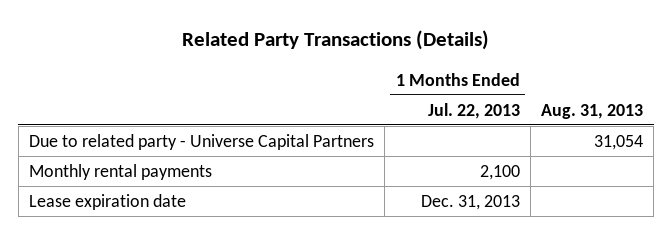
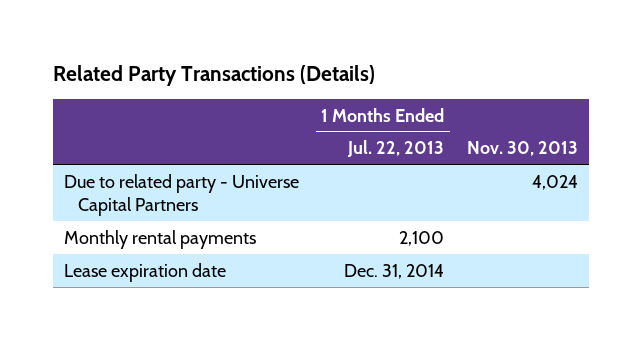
- | 1 Months Ended Jul. 22, 2013 | Aug. 31, 2013
+ | 1 Months Ended Jul. 22, 2013 | Nov. 30, 2013
- Lease expiration date | Dec. 31, 2013 |
+ Lease expiration date | Dec. 31, 2014 |

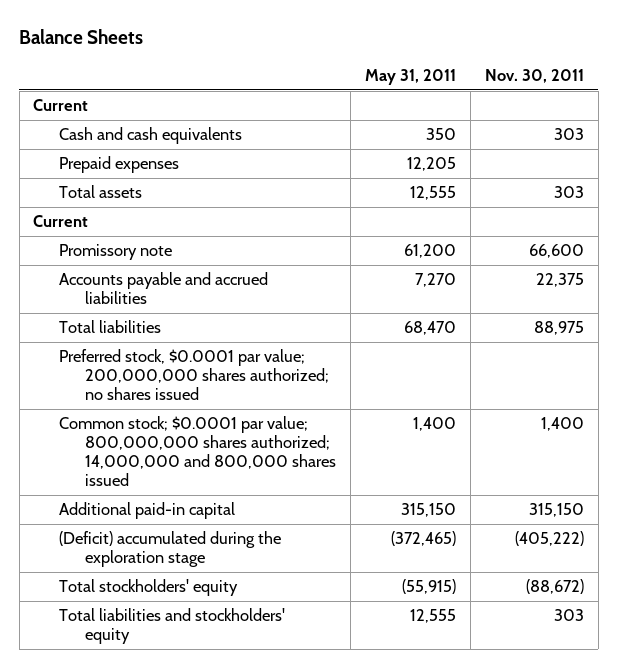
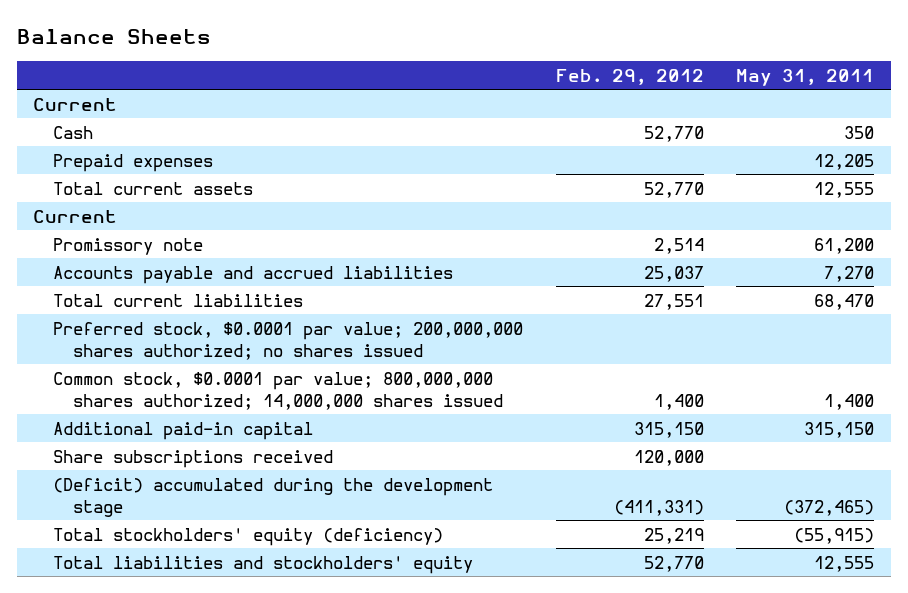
- | May 31, 2011 | Nov. 30, 2011
+ | Feb. 29, 2012 | May 31, 2011
- Cash and cash equivalents | 350 | 303
+ Cash | 52,770 | 350
- Total assets | 12,555 | 303
+ Total current assets | 52,770 | 12,555
- Total liabilities | 68,470 | 88,975
+ Total current liabilities | 27,551 | 68,470
- Common stock; $0.0001 par value; 800,000,000 shares authorized; 14,000,000 and 800,000 shares issued | 1,400 | 1,400
+ Common stock, $0.0001 par value; 800,000,000 shares authorized; 14,000,000 shares issued | 1,400 | 1,400
- (Deficit) accumulated during the exploration stage | (372,465) | (405,222)
- Total stockholders' equity | (55,915) | (88,672)
+ Share subscriptions received | 120,000 |
+ (Deficit) accumulated during the development stage | (411,331) | (372,465)
+ Total stockholders' equity (deficiency) | 25,219 | (55,915)

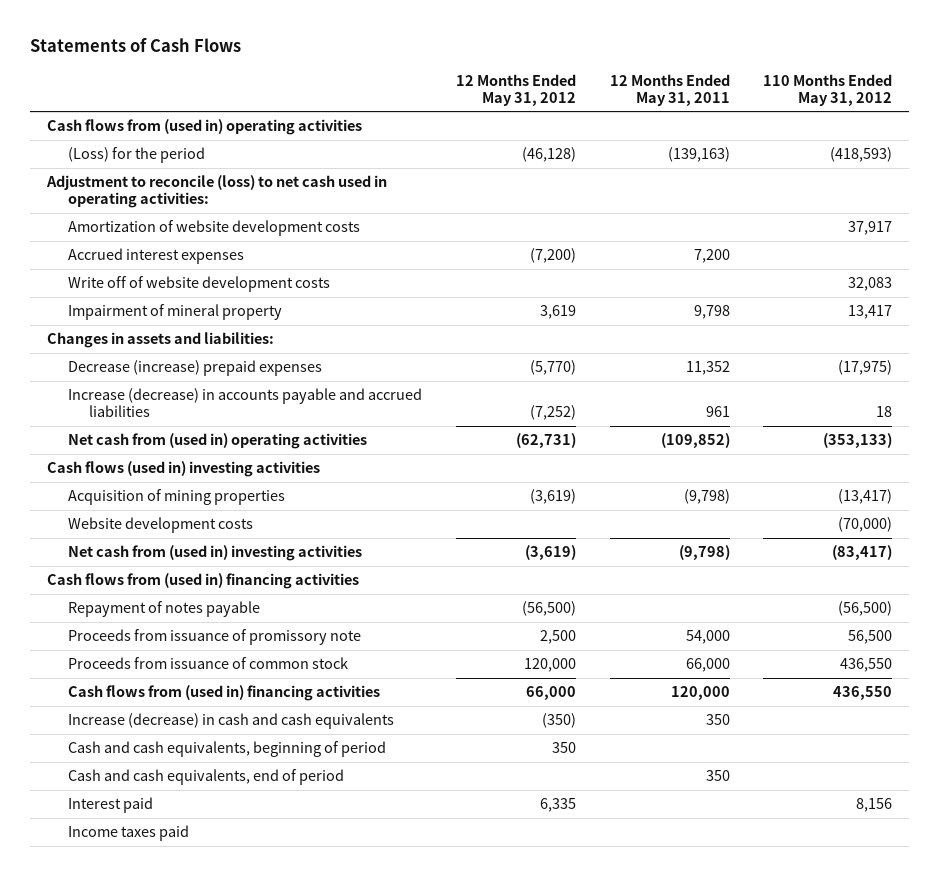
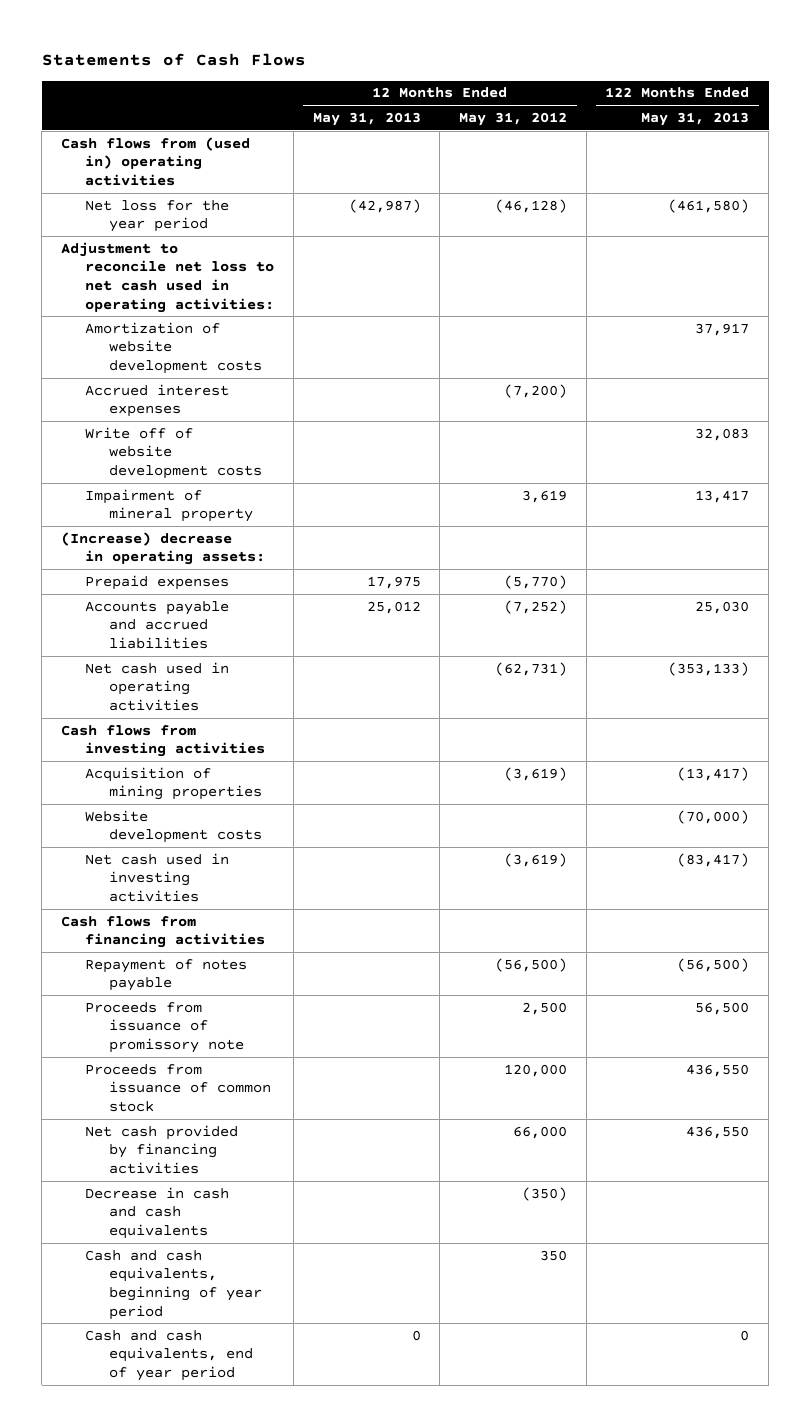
- | 12 Months Ended May 31, 2012 | 12 Months Ended May 31, 2011 | 110 Months Ended May 31, 2012
+ | 12 Months Ended May 31, 2013 | 12 Months Ended May 31, 2012 | 122 Months Ended May 31, 2013
- (Loss) for the period | (46,128) | (139,163) | (418,593)
- Adjustment to reconcile (loss) to net cash used in operating activities:
+ Net loss for the year period | (42,987) | (46,128) | (461,580)
+ Adjustment to reconcile net loss to net cash used in operating activities:
- Changes in assets and liabilities:
- Decrease (increase) prepaid expenses | (5,770) | 11,352 | (17,975)
- Increase (decrease) in accounts payable and accrued liabilities | (7,252) | 961 | 18
- Net cash from (used in) operating activities | (62,731) | (109,852) | (353,133)
- Cash flows (used in) investing activities
+ (Increase) decrease in operating assets:
+ Prepaid expenses | 17,975 | (5,770) |
+ Accounts payable and accrued liabilities | 25,012 | (7,252) | 25,030
+ Net cash used in operating activities | | (62,731) | (353,133)
+ Cash flows from investing activities
- Net cash from (used in) investing activities | (3,619) | (9,798) | (83,417)
- Cash flows from (used in) financing activities
+ Net cash used in investing activities | | (3,619) | (83,417)
+ Cash flows from financing activities
- Cash flows from (used in) financing activities | 66,000 | 120,000 | 436,550
- Increase (decrease) in cash and cash equivalents | (350) | 350 |
- Cash and cash equivalents, beginning of period | 350 | |
- Cash and cash equivalents, end of period | | 350 |
- Interest paid | 6,335 | | 8,156
- Income taxes paid
+ Net cash provided by financing activities | | 66,000 | 436,550
+ Decrease in cash and cash equivalents | | (350) |
+ Cash and cash equivalents, beginning of year period | | 350 |
+ Cash and cash equivalents, end of year period | 0 | | 0

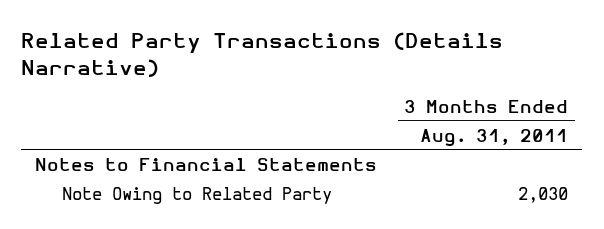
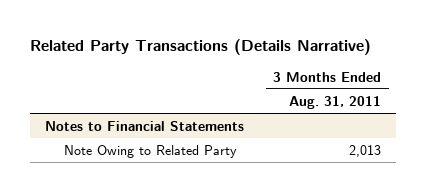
- Note Owing to Related Party | 2,030
+ Note Owing to Related Party | 2,013

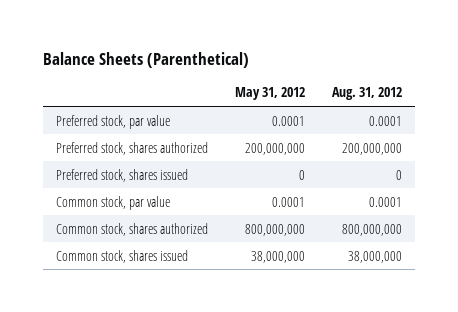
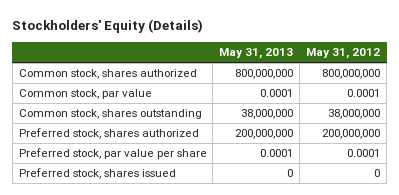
- Balance Sheets (Parenthetical)
+ Stockholders' Equity (Details)
- | May 31, 2012 | Aug. 31, 2012
+ | May 31, 2013 | May 31, 2012
- Preferred stock, par value | 0.0001 | 0.0001
moved up: Common stock, shares authorized | 800,000,000 | 800,000,000
moved up: Common stock, par value | 0.0001 | 0.0001
+ Common stock, shares outstanding | 38,000,000 | 38,000,000
+ Preferred stock, par value per share | 0.0001 | 0.0001
- Common stock, shares issued | 38,000,000 | 38,000,000

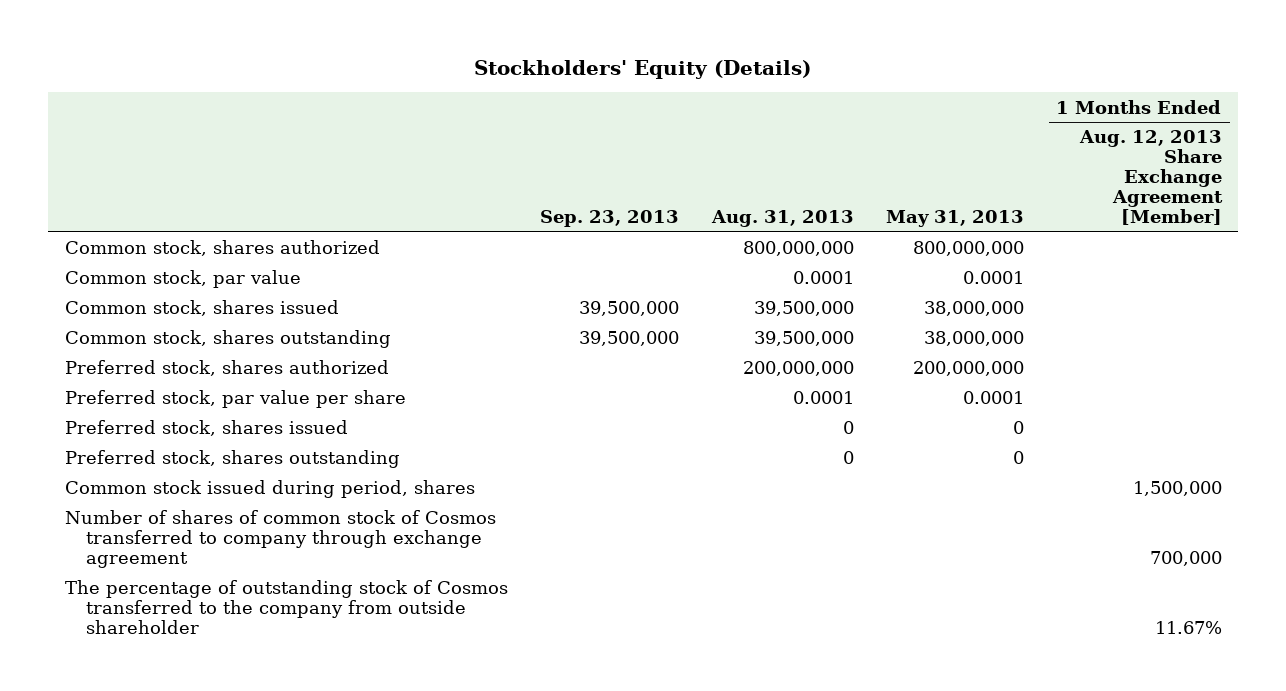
- | May 31, 2013 | May 31, 2012
+ | Sep. 23, 2013 | Aug. 31, 2013 | May 31, 2013 | 1 Months Ended Aug. 12, 2013 Share Exchange Agreement [Member]
+ Common stock, shares issued | 39,500,000 | 39,500,000 | 38,000,000 |
+ Preferred stock, shares outstanding | | 0 | 0 |
+ Common stock issued during period, shares | | | | 1,500,000
+ Number of shares of common stock of Cosmos transferred to company through exchange agreement | | | | 700,000
+ The percentage of outstanding stock of Cosmos transferred to the company from outside shareholder | | | | 11.67%

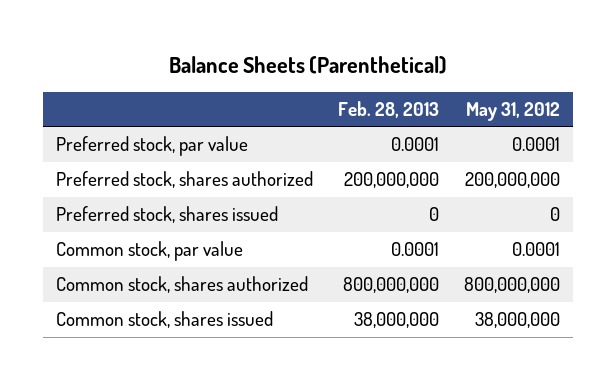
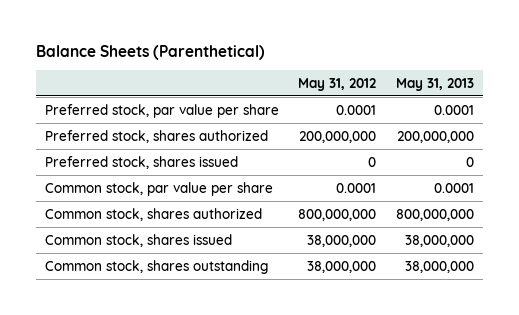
- | Feb. 28, 2013 | May 31, 2012
+ | May 31, 2012 | May 31, 2013
- Preferred stock, par value | 0.0001 | 0.0001
+ Preferred stock, par value per share | 0.0001 | 0.0001
- Common stock, par value | 0.0001 | 0.0001
+ Common stock, par value per share | 0.0001 | 0.0001
+ Common stock, shares outstanding | 38,000,000 | 38,000,000

